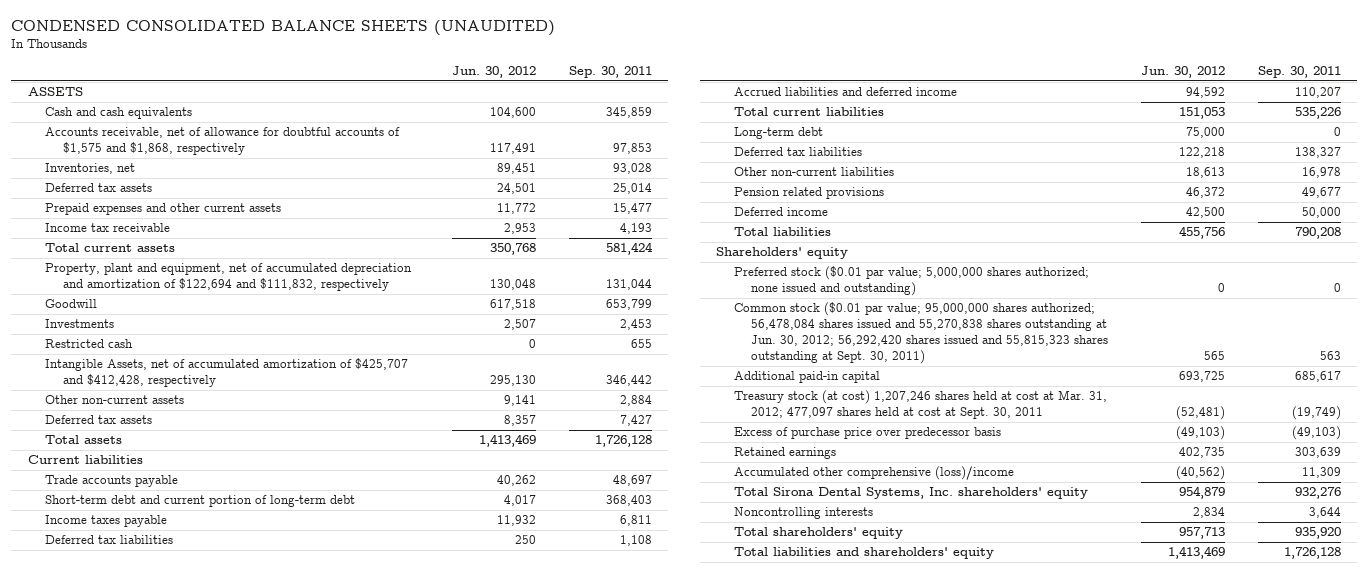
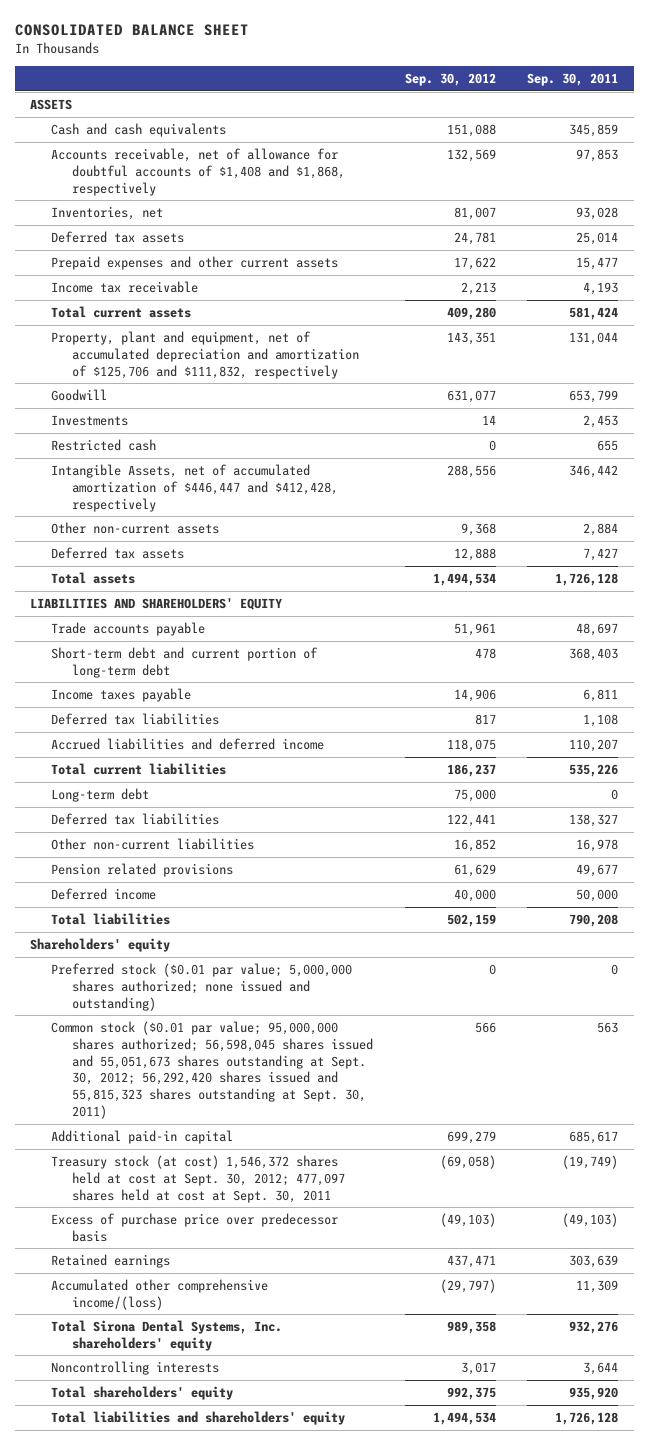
- CONDENSED CONSOLIDATED BALANCE SHEETS (UNAUDITED)
+ CONSOLIDATED BALANCE SHEET
- | Jun. 30, 2012 | Sep. 30, 2011
+ | Sep. 30, 2012 | Sep. 30, 2011
- Accounts receivable, net of allowance for doubtful accounts of $1,575 and $1,868, respectively | 117,491 | 97,853
+ Accounts receivable, net of allowance for doubtful accounts of $1,408 and $1,868, respectively | 132,569 | 97,853
- Property, plant and equipment, net of accumulated depreciation and amortization of $122,694 and $111,832, respectively | 130,048 | 131,044
+ Property, plant and equipment, net of accumulated depreciation and amortization of $125,706 and $111,832, respectively | 143,351 | 131,044
- Intangible Assets, net of accumulated amortization of $425,707 and $412,428, respectively | 295,130 | 346,442
+ Intangible Assets, net of accumulated amortization of $446,447 and $412,428, respectively | 288,556 | 346,442
- Current liabilities
+ LIABILITIES AND SHAREHOLDERS' EQUITY
- Common stock ($0.01 par value; 95,000,000 shares authorized; 56,478,084 shares issued and 55,270,838 shares outstanding at Jun. 30, 2012; 56,292,420 shares issued and 55,815,323 shares outstanding at Sept. 30, 2011) | 565 | 563
+ Common stock ($0.01 par value; 95,000,000 shares authorized; 56,598,045 shares issued and 55,051,673 shares outstanding at Sept. 30, 2012; 56,292,420 shares issued and 55,815,323 shares outstanding at Sept. 30, 2011) | 566 | 563
- Treasury stock (at cost) 1,207,246 shares held at cost at Mar. 31, 2012; 477,097 shares held at cost at Sept. 30, 2011 | (52,481) | (19,749)
+ Treasury stock (at cost) 1,546,372 shares held at cost at Sept. 30, 2012; 477,097 shares held at cost at Sept. 30, 2011 | (69,058) | (19,749)
- Accumulated other comprehensive (loss)/income | (40,562) | 11,309
+ Accumulated other comprehensive income/(loss) | (29,797) | 11,309

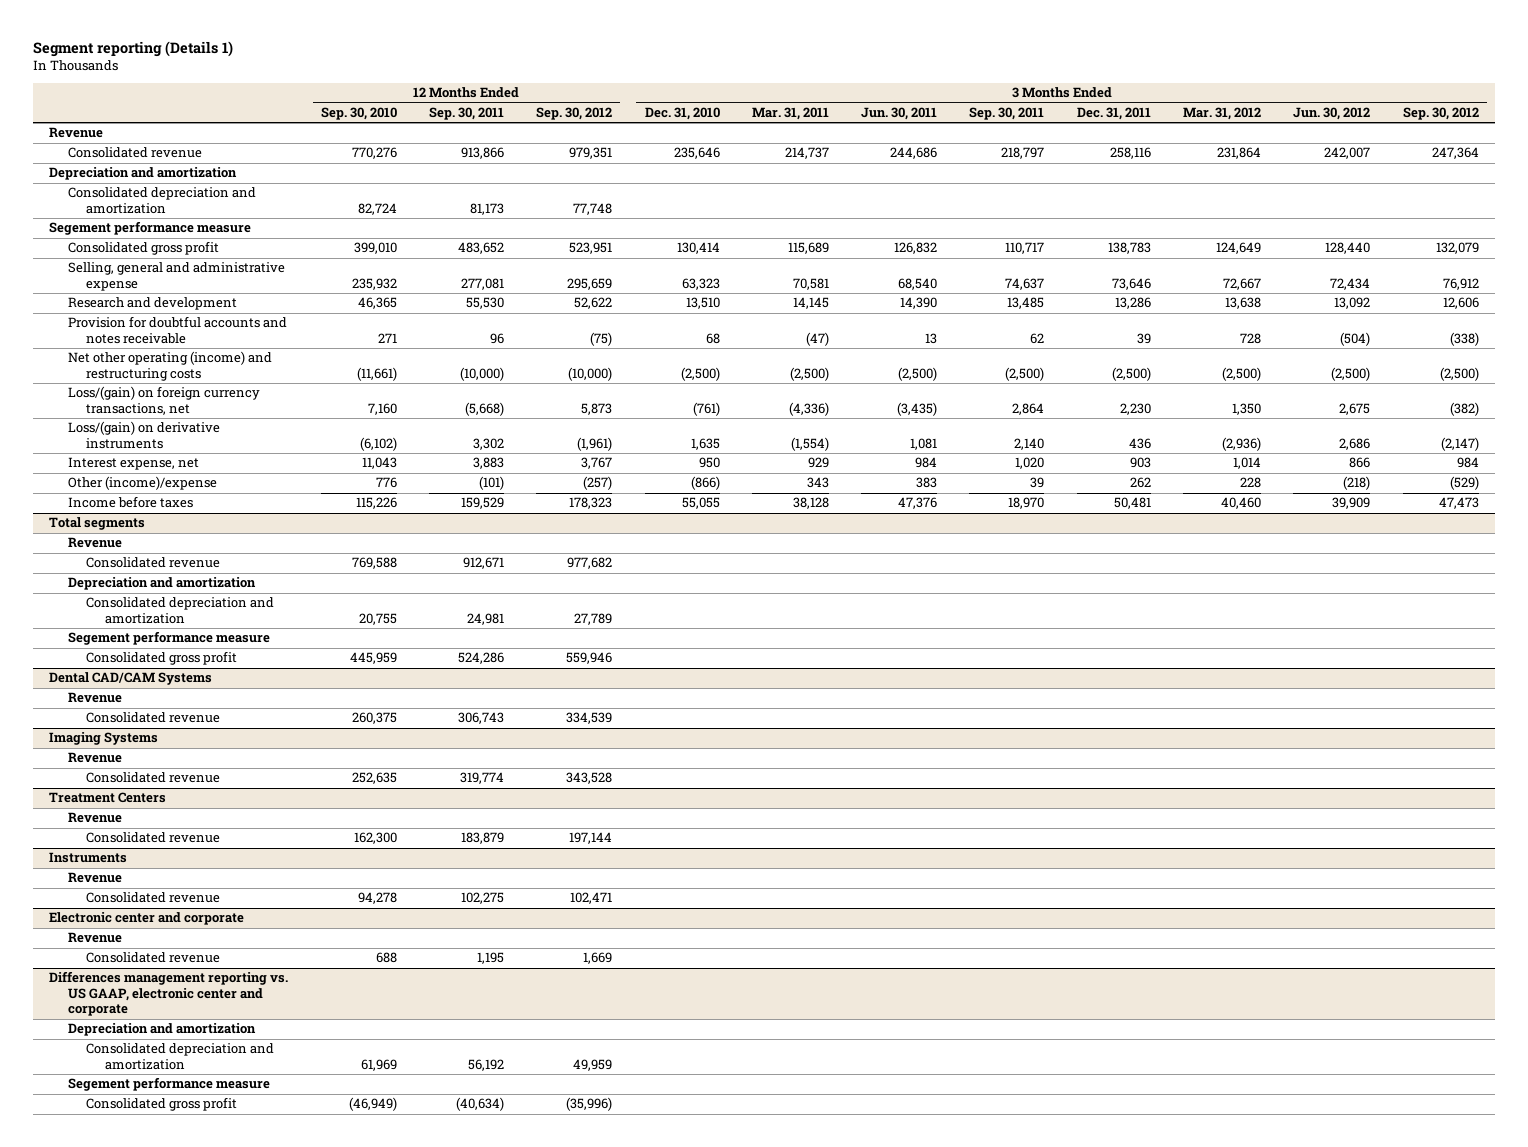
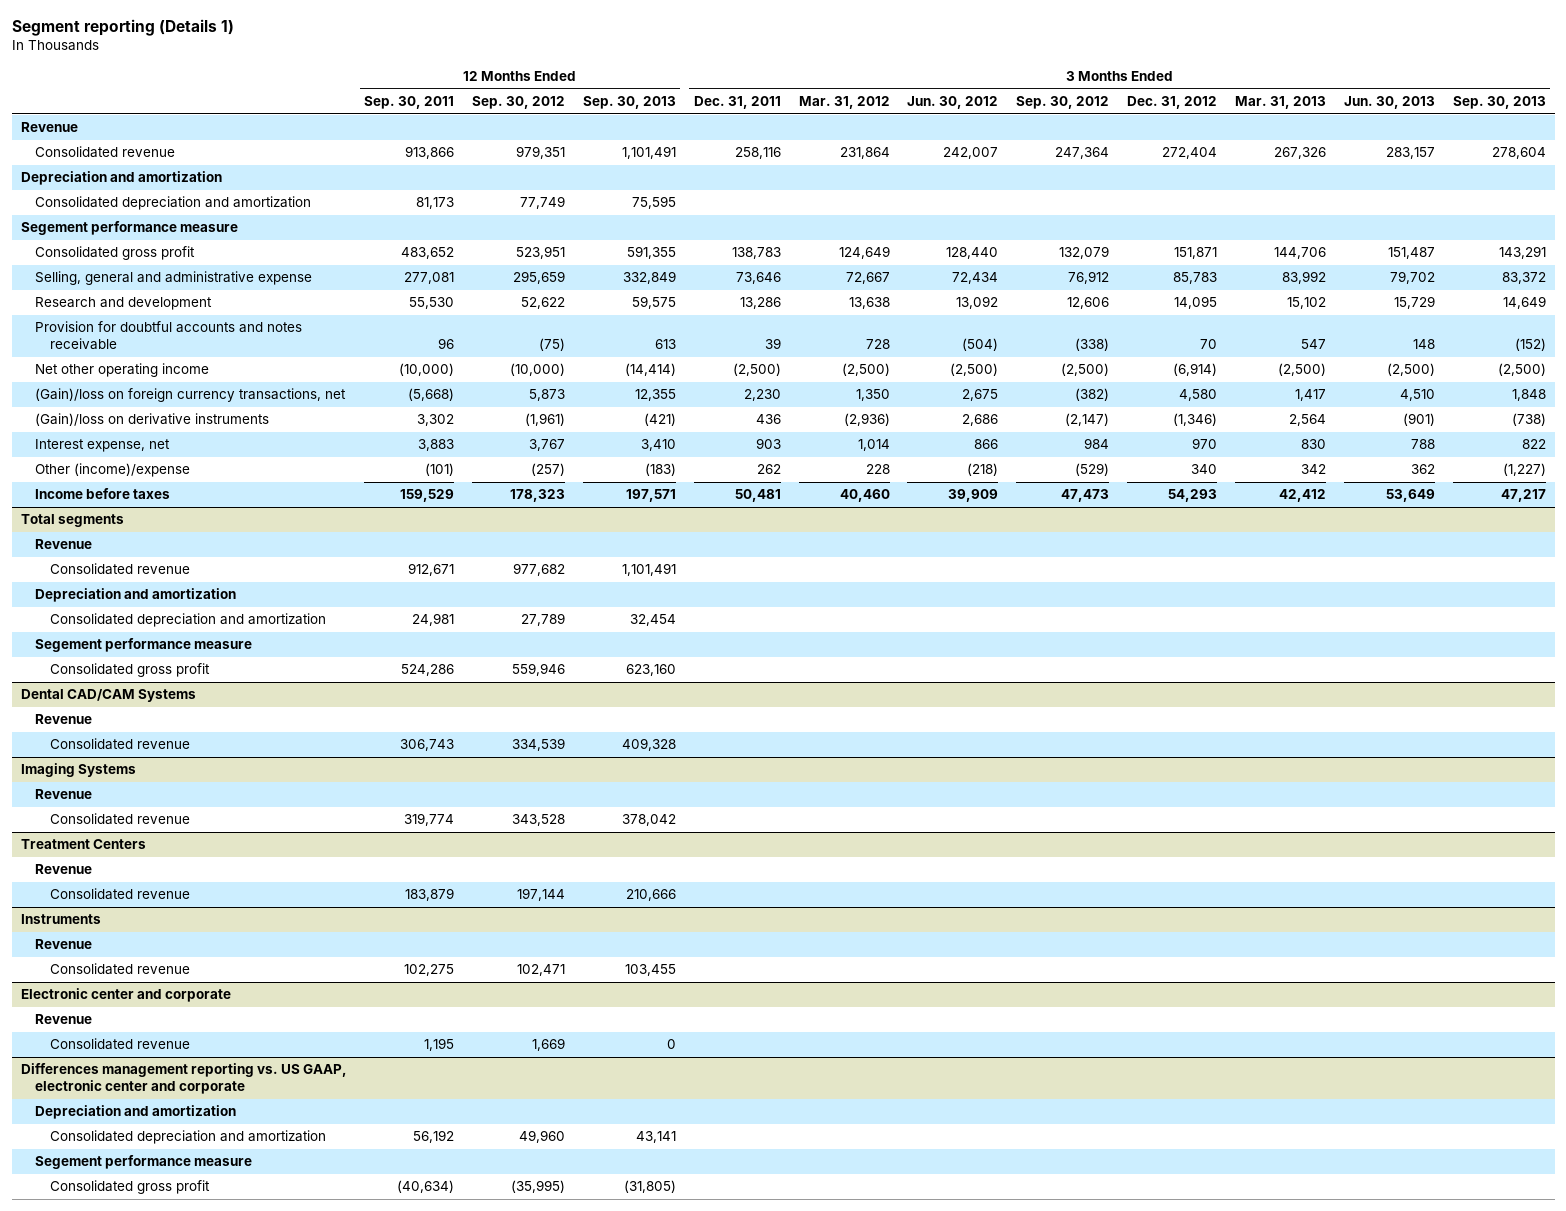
- | 12 Months Ended Sep. 30, 2010 | 12 Months Ended Sep. 30, 2011 | 12 Months Ended Sep. 30, 2012 | 3 Months Ended Dec. 31, 2010 | 3 Months Ended Mar. 31, 2011 | 3 Months Ended Jun. 30, 2011 | 3 Months Ended Sep. 30, 2011 | 3 Months Ended Dec. 31, 2011 | 3 Months Ended Mar. 31, 2012 | 3 Months Ended Jun. 30, 2012 | 3 Months Ended Sep. 30, 2012
+ | 12 Months Ended Sep. 30, 2011 | 12 Months Ended Sep. 30, 2012 | 12 Months Ended Sep. 30, 2013 | 3 Months Ended Dec. 31, 2011 | 3 Months Ended Mar. 31, 2012 | 3 Months Ended Jun. 30, 2012 | 3 Months Ended Sep. 30, 2012 | 3 Months Ended Dec. 31, 2012 | 3 Months Ended Mar. 31, 2013 | 3 Months Ended Jun. 30, 2013 | 3 Months Ended Sep. 30, 2013
- Consolidated depreciation and amortization | 82,724 | 81,173 | 77,748 | | | | | | | |
+ Consolidated depreciation and amortization | 81,173 | 77,749 | 75,595 | | | | | | | |
- Net other operating (income) and restructuring costs | (11,661) | (10,000) | (10,000) | (2,500) | (2,500) | (2,500) | (2,500) | (2,500) | (2,500) | (2,500) | (2,500)
- Loss/(gain) on foreign currency transactions, net | 7,160 | (5,668) | 5,873 | (761) | (4,336) | (3,435) | 2,864 | 2,230 | 1,350 | 2,675 | (382)
- Loss/(gain) on derivative instruments | (6,102) | 3,302 | (1,961) | 1,635 | (1,554) | 1,081 | 2,140 | 436 | (2,936) | 2,686 | (2,147)
+ Net other operating income | (10,000) | (10,000) | (14,414) | (2,500) | (2,500) | (2,500) | (2,500) | (6,914) | (2,500) | (2,500) | (2,500)
+ (Gain)/loss on foreign currency transactions, net | (5,668) | 5,873 | 12,355 | 2,230 | 1,350 | 2,675 | (382) | 4,580 | 1,417 | 4,510 | 1,848
+ (Gain)/loss on derivative instruments | 3,302 | (1,961) | (421) | 436 | (2,936) | 2,686 | (2,147) | (1,346) | 2,564 | (901) | (738)
@ Differences management reporting vs. US GAAP, electronic center and corporate
- Consolidated depreciation and amortization | 61,969 | 56,192 | 49,959 | | | | | | | |
+ Consolidated depreciation and amortization | 56,192 | 49,960 | 43,141 | | | | | | | |
- Consolidated gross profit | (46,949) | (40,634) | (35,996) | | | | | | | |
+ Consolidated gross profit | (40,634) | (35,995) | (31,805) | | | | | | | |

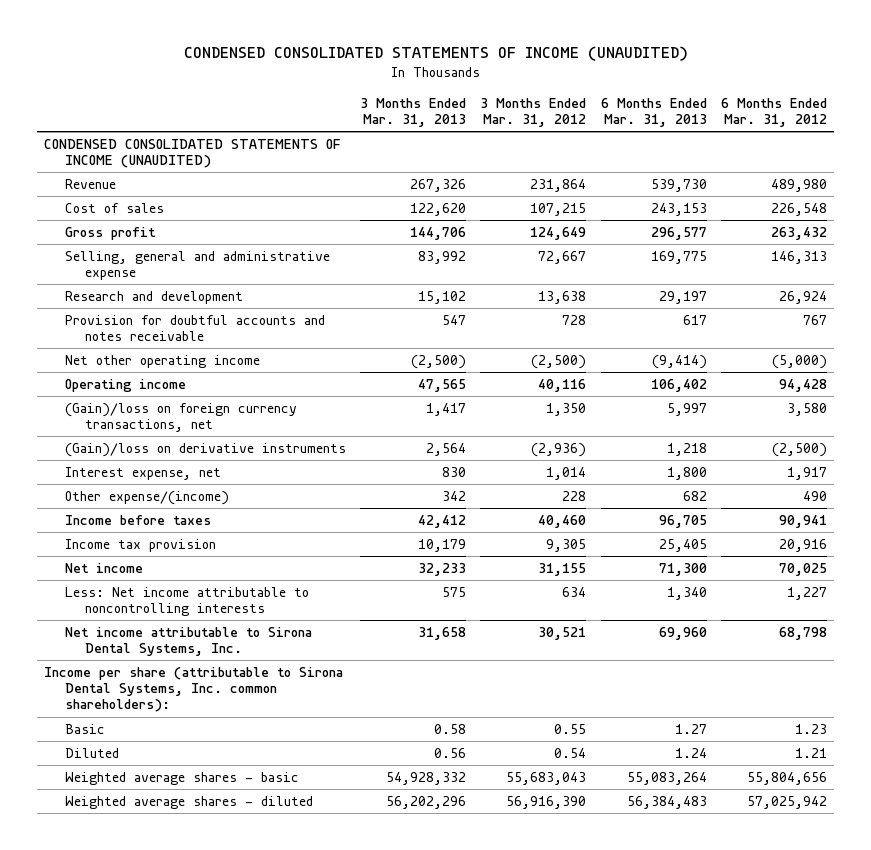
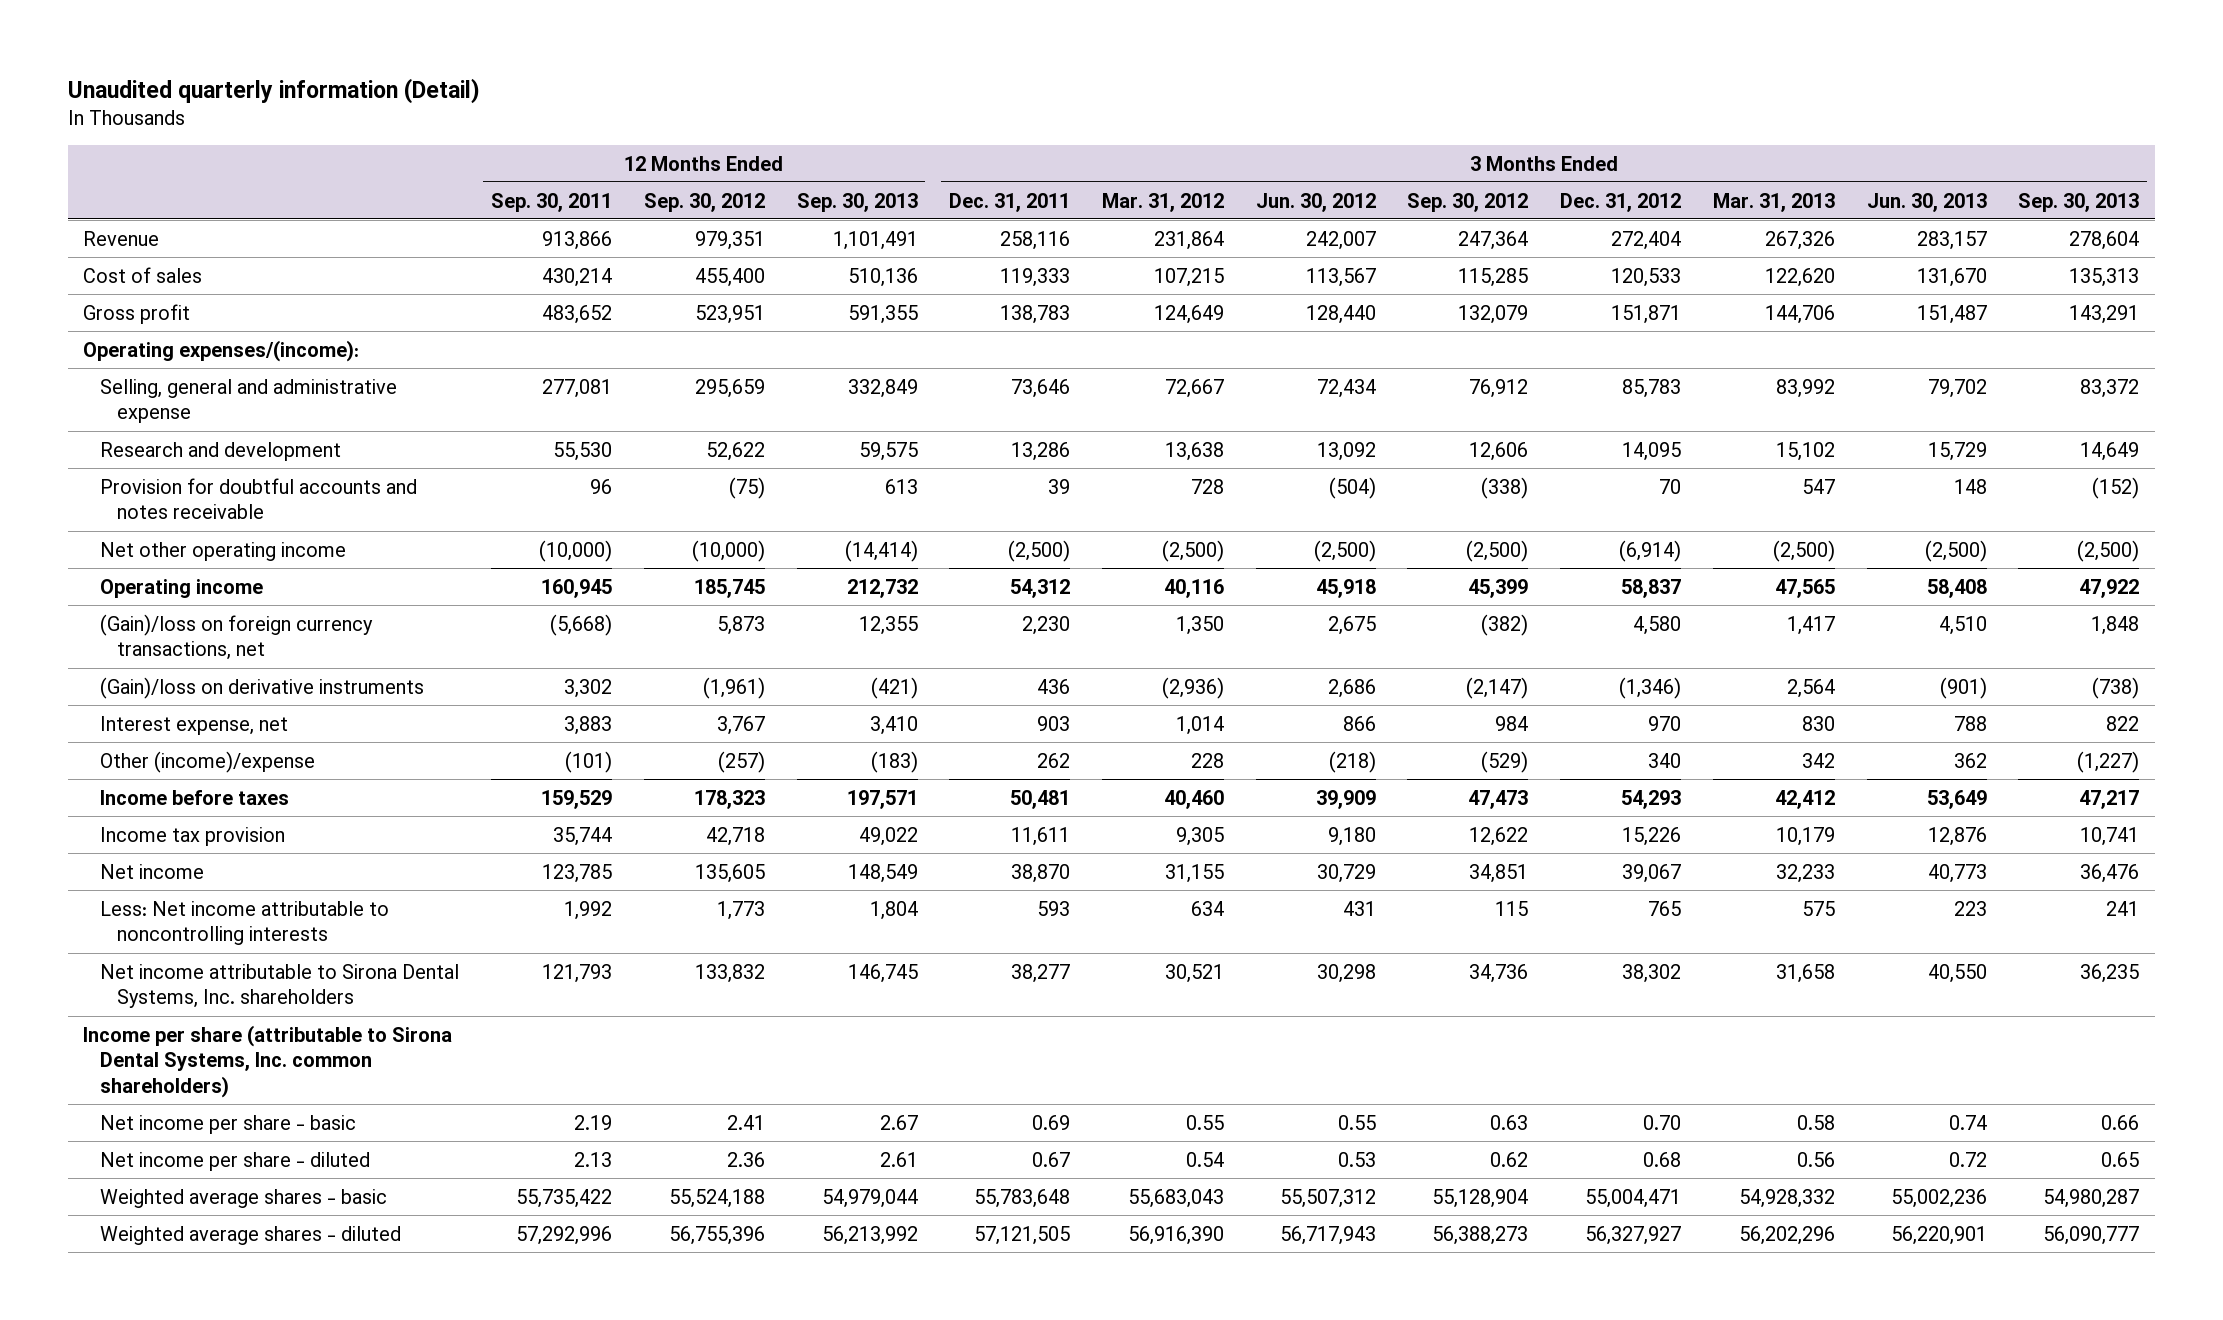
- CONDENSED CONSOLIDATED STATEMENTS OF INCOME (UNAUDITED)
+ Unaudited quarterly information (Detail)
- | 3 Months Ended Mar. 31, 2013 | 3 Months Ended Mar. 31, 2012 | 6 Months Ended Mar. 31, 2013 | 6 Months Ended Mar. 31, 2012
+ | 12 Months Ended Sep. 30, 2011 | 12 Months Ended Sep. 30, 2012 | 12 Months Ended Sep. 30, 2013 | 3 Months Ended Dec. 31, 2011 | 3 Months Ended Mar. 31, 2012 | 3 Months Ended Jun. 30, 2012 | 3 Months Ended Sep. 30, 2012 | 3 Months Ended Dec. 31, 2012 | 3 Months Ended Mar. 31, 2013 | 3 Months Ended Jun. 30, 2013 | 3 Months Ended Sep. 30, 2013
- CONDENSED CONSOLIDATED STATEMENTS OF INCOME (UNAUDITED)
+ Operating expenses/(income):
- Other expense/(income) | 342 | 228 | 682 | 490
+ Other (income)/expense | (101) | (257) | (183) | 262 | 228 | (218) | (529) | 340 | 342 | 362 | (1,227)
- Net income attributable to Sirona Dental Systems, Inc. | 31,658 | 30,521 | 69,960 | 68,798
- Income per share (attributable to Sirona Dental Systems, Inc. common shareholders):
- Basic | 0.58 | 0.55 | 1.27 | 1.23
- Diluted | 0.56 | 0.54 | 1.24 | 1.21
+ Net income attributable to Sirona Dental Systems, Inc. shareholders | 121,793 | 133,832 | 146,745 | 38,277 | 30,521 | 30,298 | 34,736 | 38,302 | 31,658 | 40,550 | 36,235
+ Income per share (attributable to Sirona Dental Systems, Inc. common shareholders)
+ Net income per share - basic | 2.19 | 2.41 | 2.67 | 0.69 | 0.55 | 0.55 | 0.63 | 0.70 | 0.58 | 0.74 | 0.66
+ Net income per share - diluted | 2.13 | 2.36 | 2.61 | 0.67 | 0.54 | 0.53 | 0.62 | 0.68 | 0.56 | 0.72 | 0.65

